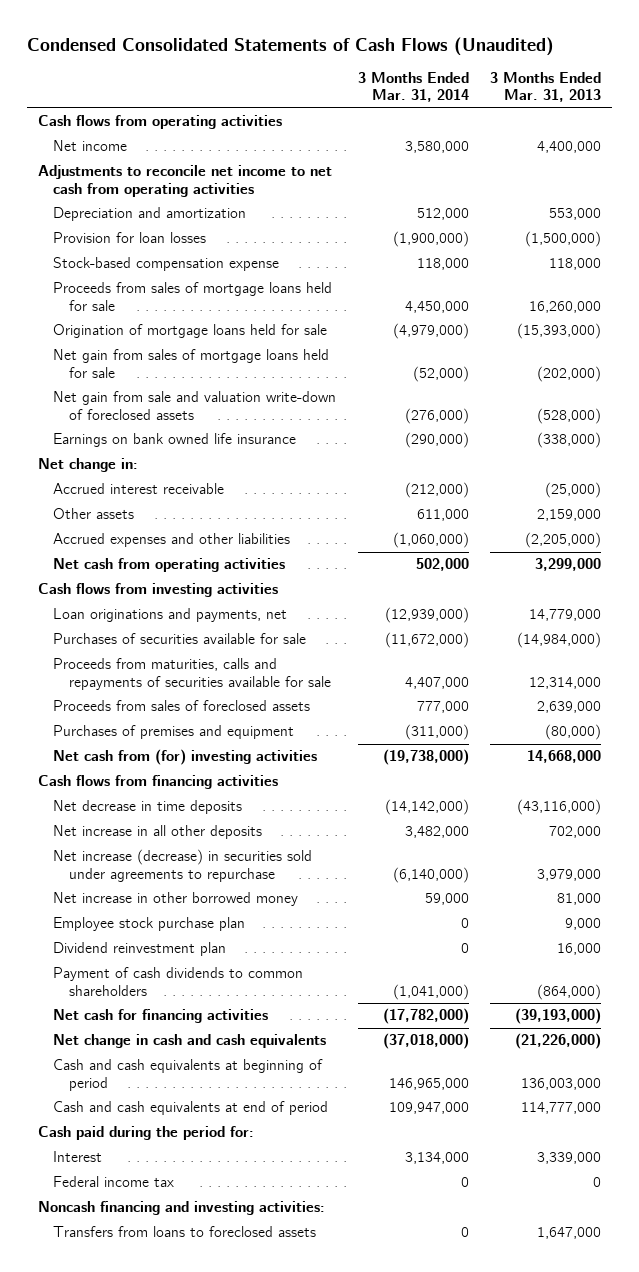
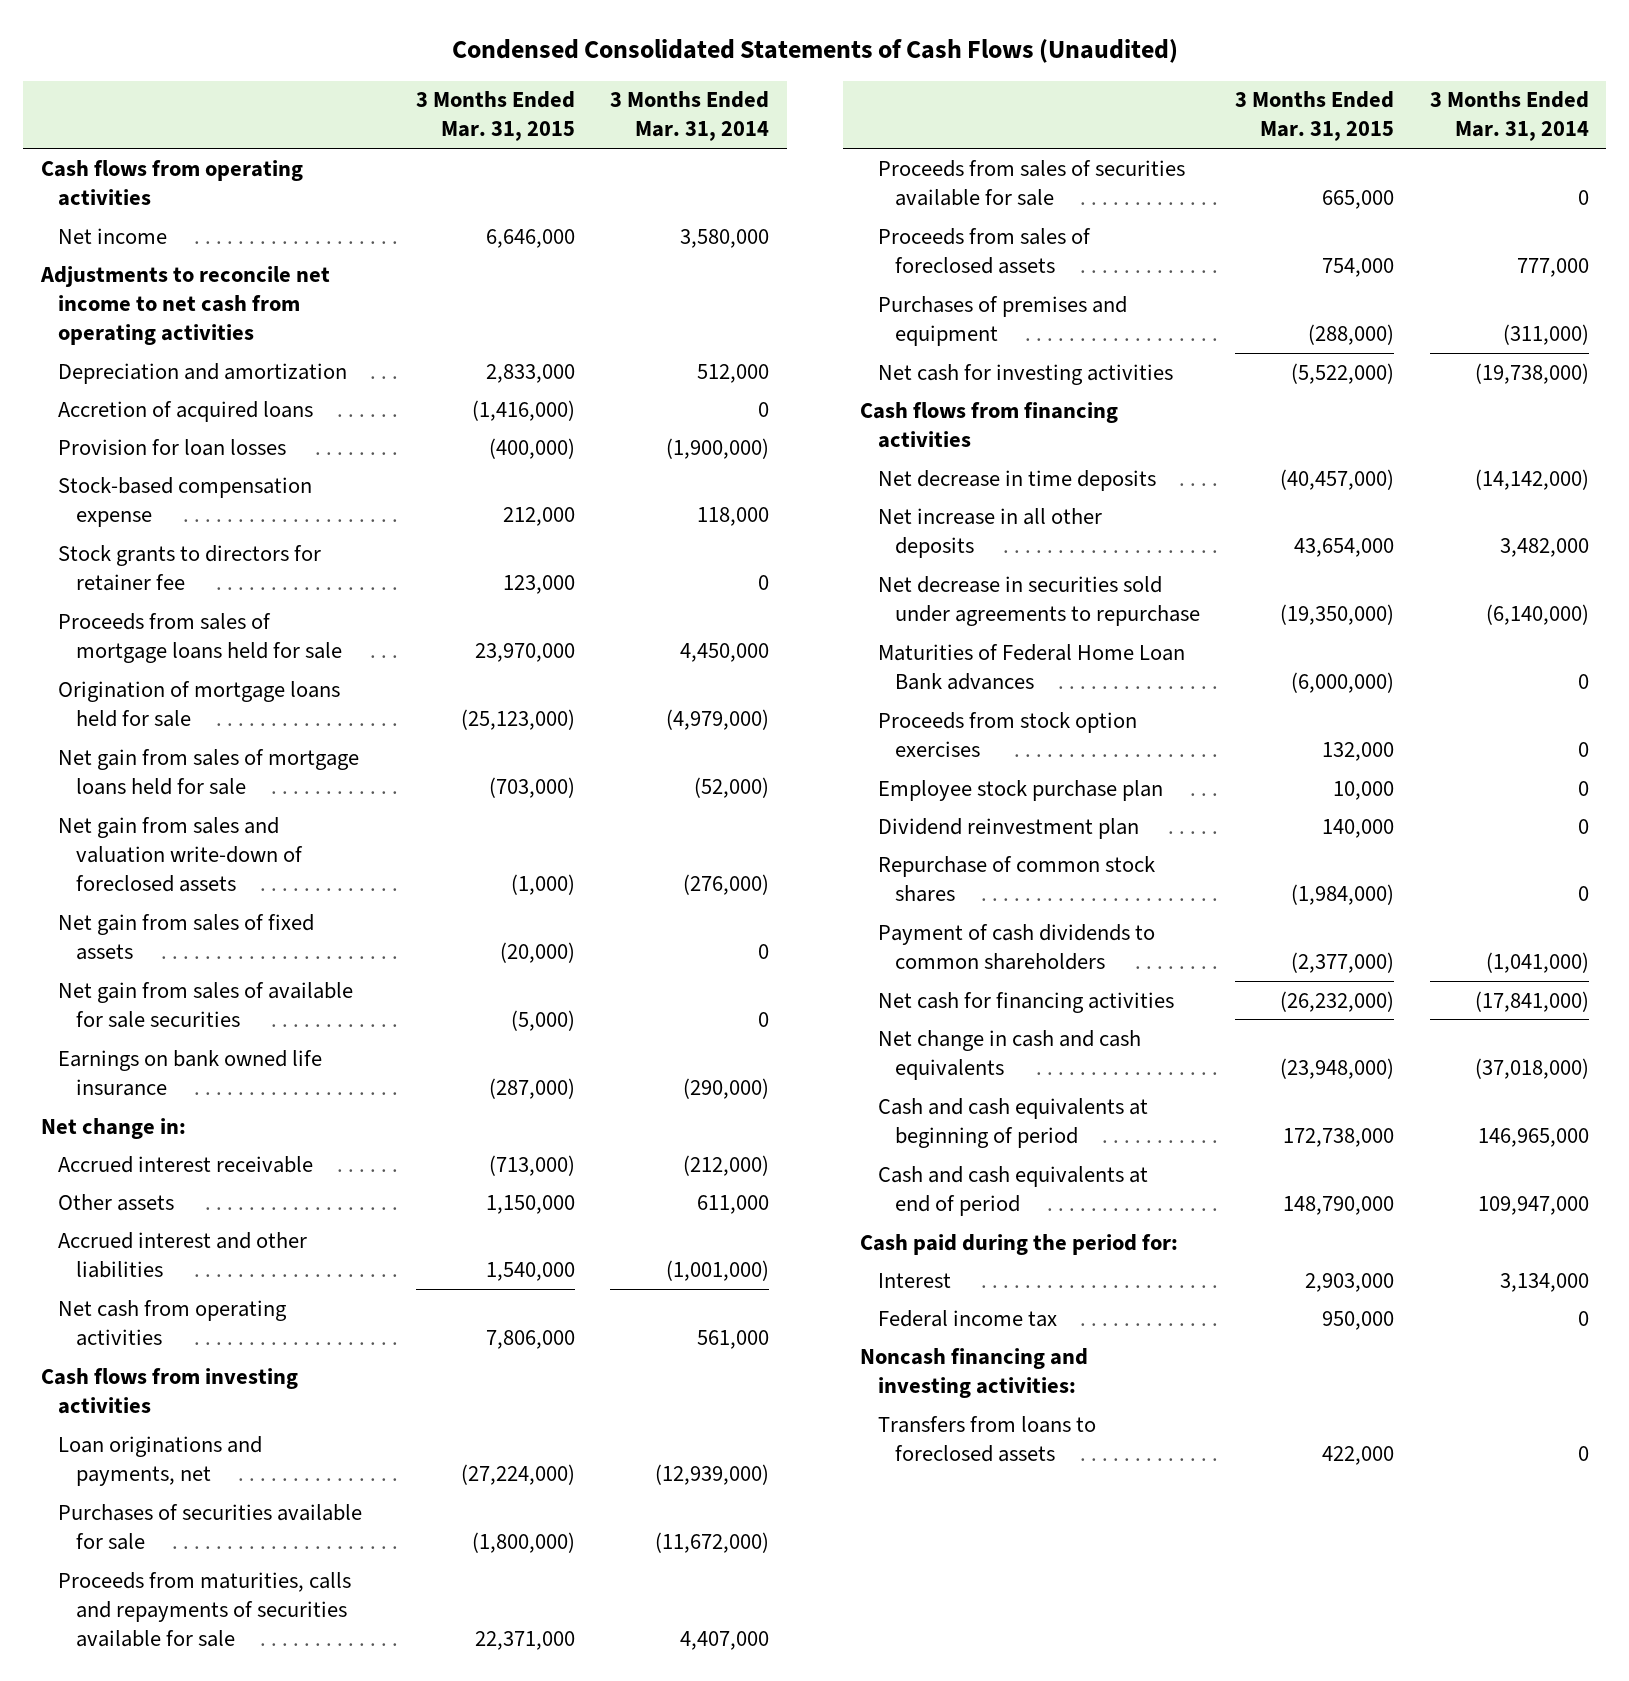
- | 3 Months Ended Mar. 31, 2014 | 3 Months Ended Mar. 31, 2013
+ | 3 Months Ended Mar. 31, 2015 | 3 Months Ended Mar. 31, 2014
+ Accretion of acquired loans | (1,416,000) | 0
+ Stock grants to directors for retainer fee | 123,000 | 0
- Net gain from sale and valuation write-down of foreclosed assets | (276,000) | (528,000)
+ Net gain from sales and valuation write-down of foreclosed assets | (1,000) | (276,000)
+ Net gain from sales of fixed assets | (20,000) | 0
+ Net gain from sales of available for sale securities | (5,000) | 0
- Accrued expenses and other liabilities | (1,060,000) | (2,205,000)
- Net cash from operating activities | 502,000 | 3,299,000
+ Accrued interest and other liabilities | 1,540,000 | (1,001,000)
+ Net cash from operating activities | 7,806,000 | 561,000
+ Proceeds from sales of securities available for sale | 665,000 | 0
- Net cash from (for) investing activities | (19,738,000) | 14,668,000
+ Net cash for investing activities | (5,522,000) | (19,738,000)
- Net increase (decrease) in securities sold under agreements to repurchase | (6,140,000) | 3,979,000
- Net increase in other borrowed money | 59,000 | 81,000
+ Net decrease in securities sold under agreements to repurchase | (19,350,000) | (6,140,000)
+ Maturities of Federal Home Loan Bank advances | (6,000,000) | 0
+ Proceeds from stock option exercises | 132,000 | 0
+ Repurchase of common stock shares | (1,984,000) | 0
- Net cash for financing activities | (17,782,000) | (39,193,000)
+ Net cash for financing activities | (26,232,000) | (17,841,000)

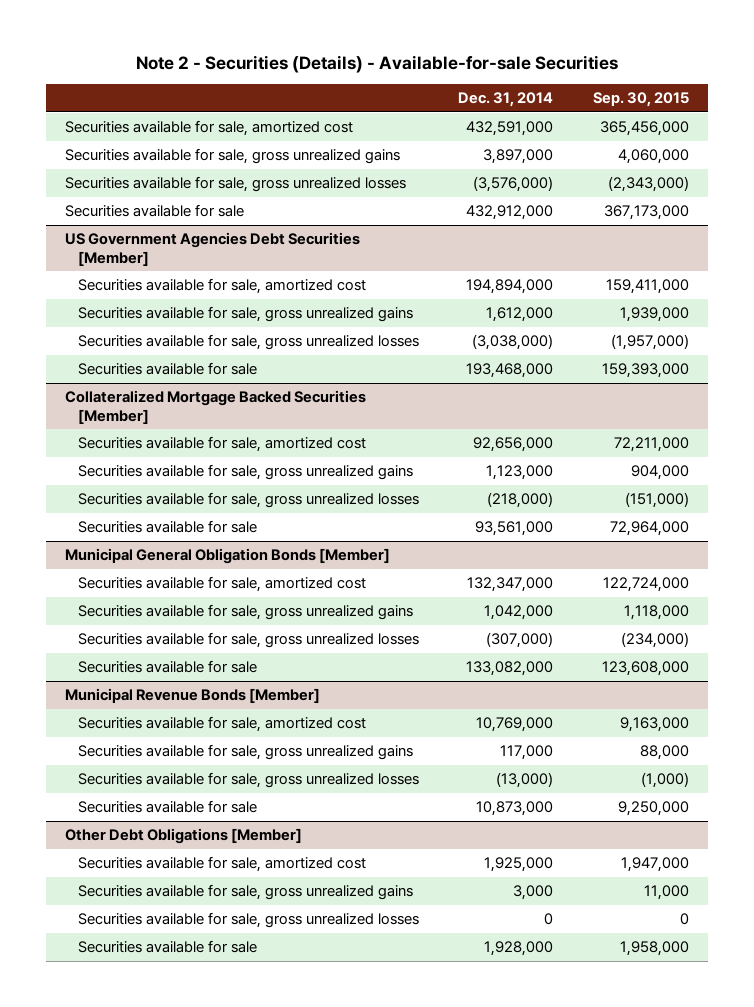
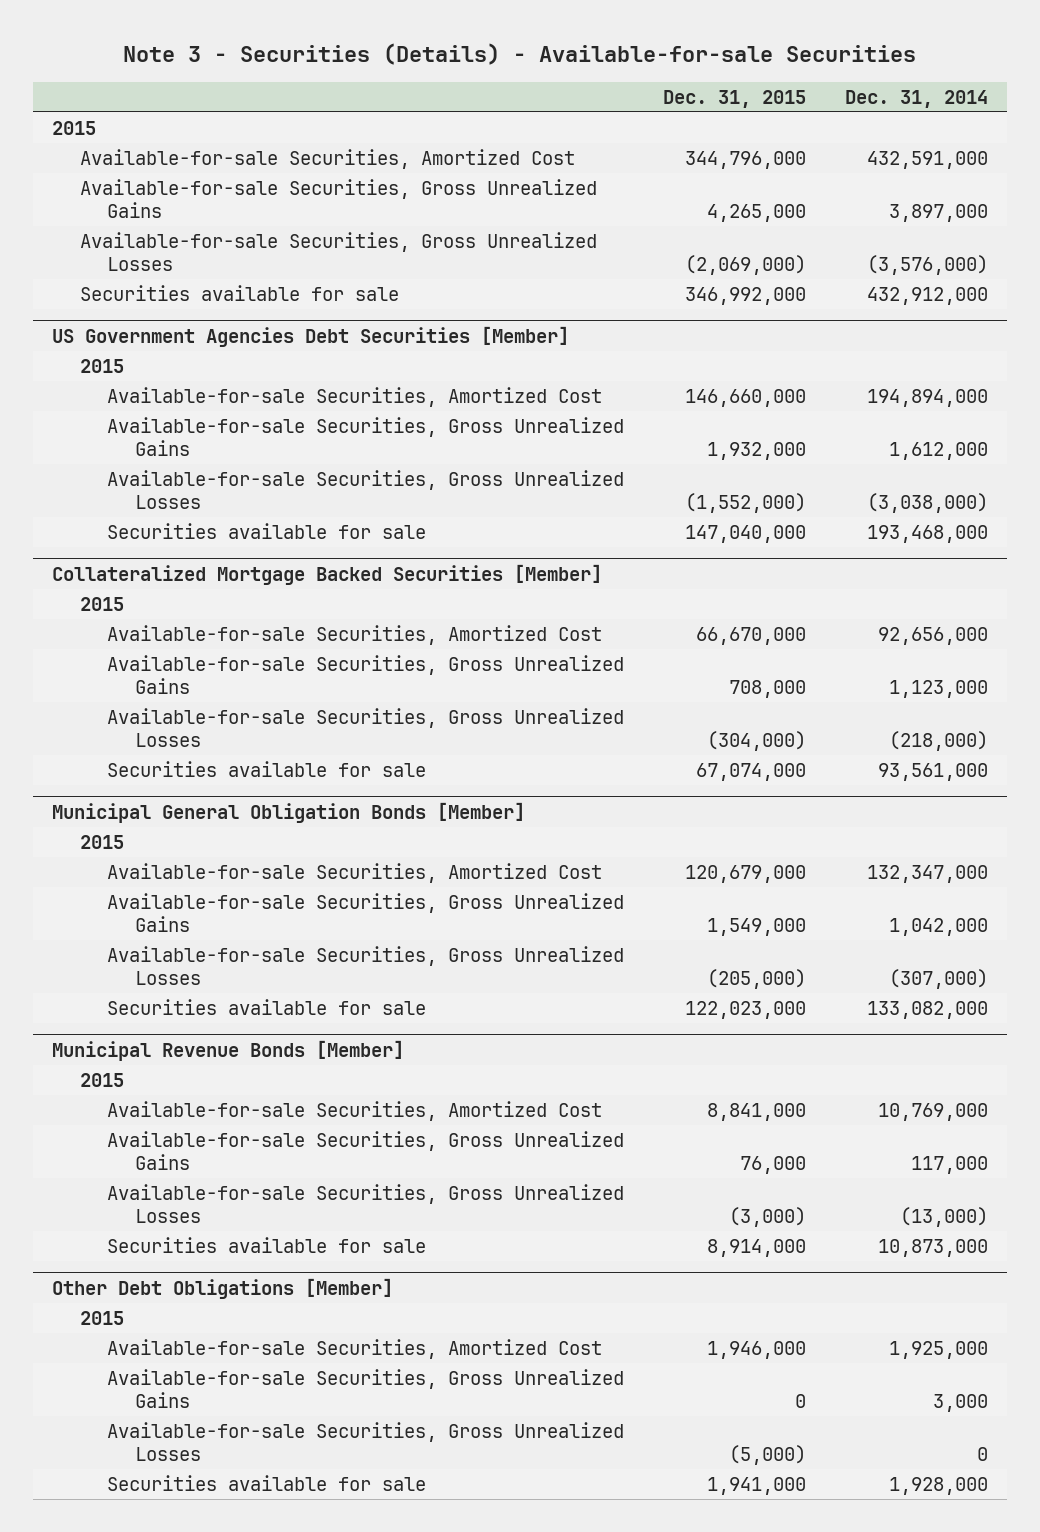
- Note 2 - Securities (Details) - Available-for-sale Securities
+ Note 3 - Securities (Details) - Available-for-sale Securities
- | Dec. 31, 2014 | Sep. 30, 2015
+ | Dec. 31, 2015 | Dec. 31, 2014
- Securities available for sale, amortized cost | 432,591,000 | 365,456,000
- Securities available for sale, gross unrealized gains | 3,897,000 | 4,060,000
- Securities available for sale, gross unrealized losses | (3,576,000) | (2,343,000)
+ 2015
+ Available-for-sale Securities, Amortized Cost | 344,796,000 | 432,591,000
+ Available-for-sale Securities, Gross Unrealized Gains | 4,265,000 | 3,897,000
+ Available-for-sale Securities, Gross Unrealized Losses | (2,069,000) | (3,576,000)
@ US Government Agencies Debt Securities [Member]
- Securities available for sale, amortized cost | 194,894,000 | 159,411,000
- Securities available for sale, gross unrealized gains | 1,612,000 | 1,939,000
- Securities available for sale, gross unrealized losses | (3,038,000) | (1,957,000)
+ 2015
+ Available-for-sale Securities, Amortized Cost | 146,660,000 | 194,894,000
+ Available-for-sale Securities, Gross Unrealized Gains | 1,932,000 | 1,612,000
+ Available-for-sale Securities, Gross Unrealized Losses | (1,552,000) | (3,038,000)
@ Collateralized Mortgage Backed Securities [Member]
- Securities available for sale, amortized cost | 92,656,000 | 72,211,000
- Securities available for sale, gross unrealized gains | 1,123,000 | 904,000
- Securities available for sale, gross unrealized losses | (218,000) | (151,000)
+ 2015
+ Available-for-sale Securities, Amortized Cost | 66,670,000 | 92,656,000
+ Available-for-sale Securities, Gross Unrealized Gains | 708,000 | 1,123,000
+ Available-for-sale Securities, Gross Unrealized Losses | (304,000) | (218,000)
@ Municipal General Obligation Bonds [Member]
- Securities available for sale, amortized cost | 132,347,000 | 122,724,000
- Securities available for sale, gross unrealized gains | 1,042,000 | 1,118,000
- Securities available for sale, gross unrealized losses | (307,000) | (234,000)
+ 2015
+ Available-for-sale Securities, Amortized Cost | 120,679,000 | 132,347,000
+ Available-for-sale Securities, Gross Unrealized Gains | 1,549,000 | 1,042,000
+ Available-for-sale Securities, Gross Unrealized Losses | (205,000) | (307,000)
@ Municipal Revenue Bonds [Member]
- Securities available for sale, amortized cost | 10,769,000 | 9,163,000
- Securities available for sale, gross unrealized gains | 117,000 | 88,000
- Securities available for sale, gross unrealized losses | (13,000) | (1,000)
+ 2015
+ Available-for-sale Securities, Amortized Cost | 8,841,000 | 10,769,000
+ Available-for-sale Securities, Gross Unrealized Gains | 76,000 | 117,000
+ Available-for-sale Securities, Gross Unrealized Losses | (3,000) | (13,000)
@ Other Debt Obligations [Member]
- Securities available for sale, amortized cost | 1,925,000 | 1,947,000
- Securities available for sale, gross unrealized gains | 3,000 | 11,000
- Securities available for sale, gross unrealized losses | 0 | 0
+ 2015
+ Available-for-sale Securities, Amortized Cost | 1,946,000 | 1,925,000
+ Available-for-sale Securities, Gross Unrealized Gains | 0 | 3,000
+ Available-for-sale Securities, Gross Unrealized Losses | (5,000) | 0

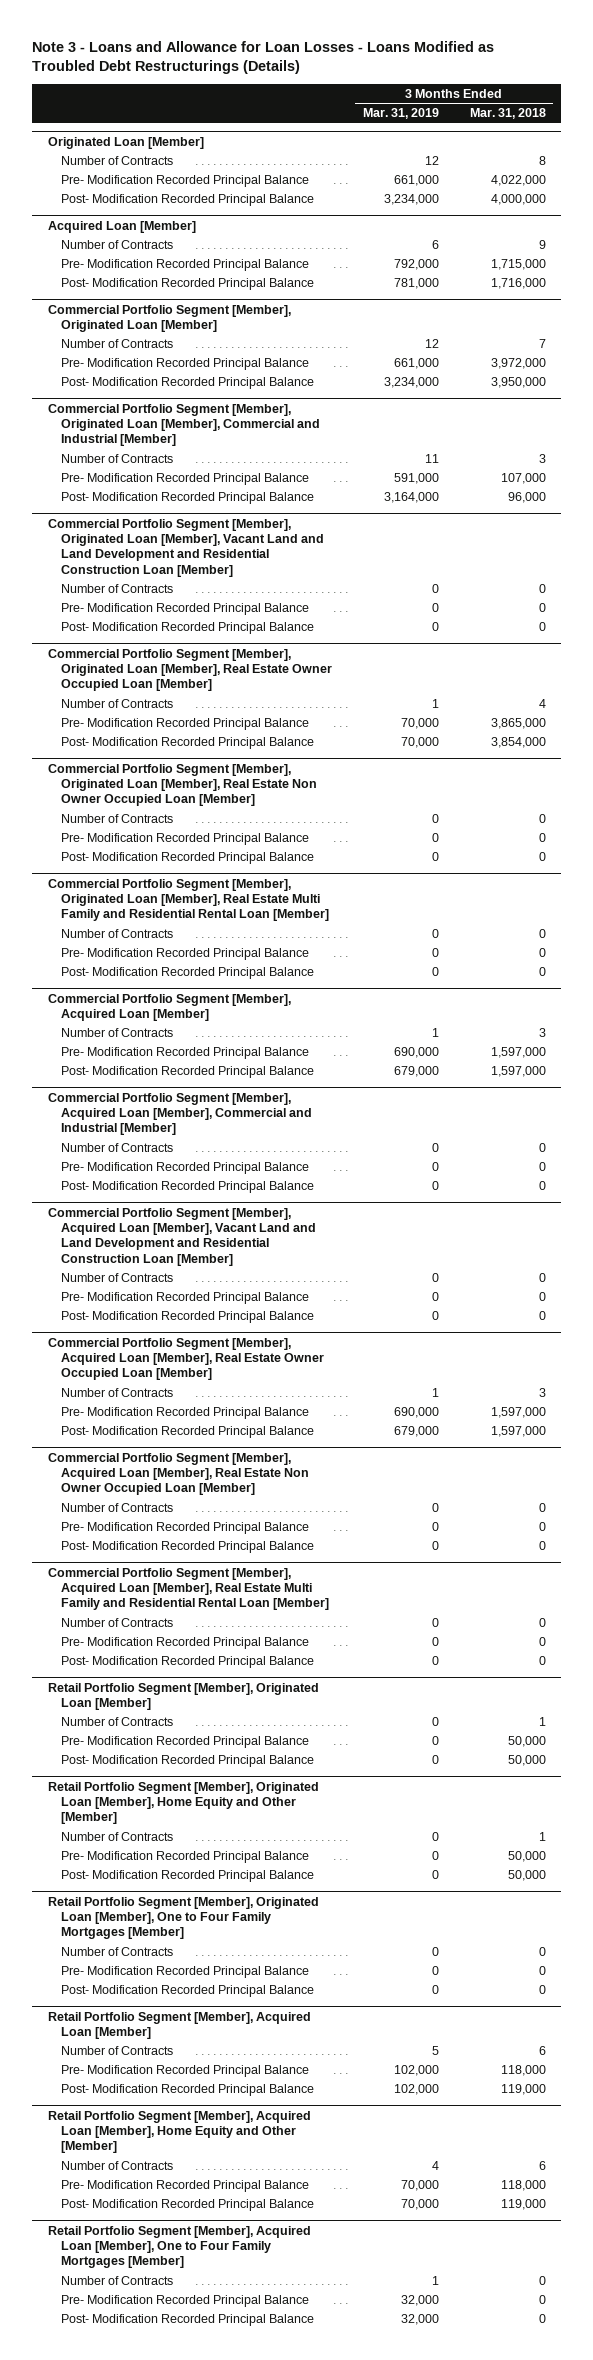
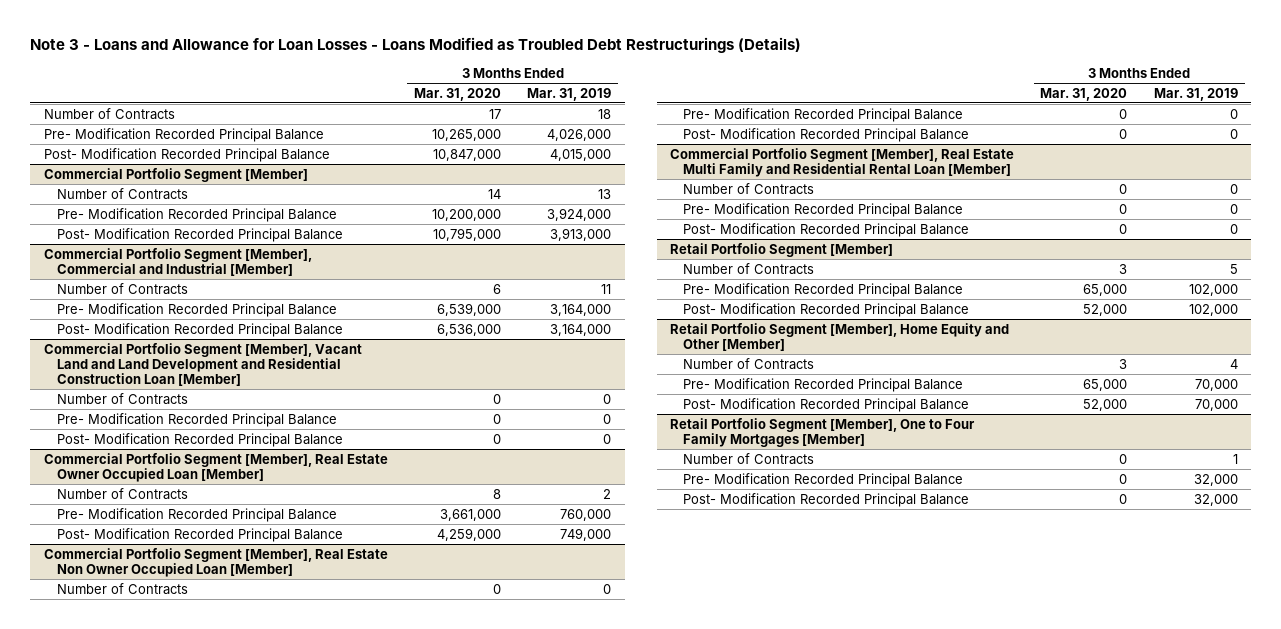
- | 3 Months Ended Mar. 31, 2019 | 3 Months Ended Mar. 31, 2018
+ | 3 Months Ended Mar. 31, 2020 | 3 Months Ended Mar. 31, 2019
- Originated Loan [Member]
- Number of Contracts | 12 | 8
- Pre- Modification Recorded Principal Balance | 661,000 | 4,022,000
- Post- Modification Recorded Principal Balance | 3,234,000 | 4,000,000
- Acquired Loan [Member]
- Number of Contracts | 6 | 9
- Pre- Modification Recorded Principal Balance | 792,000 | 1,715,000
- Post- Modification Recorded Principal Balance | 781,000 | 1,716,000
- Commercial Portfolio Segment [Member], Originated Loan [Member]
- Number of Contracts | 12 | 7
- Pre- Modification Recorded Principal Balance | 661,000 | 3,972,000
- Post- Modification Recorded Principal Balance | 3,234,000 | 3,950,000
- Commercial Portfolio Segment [Member], Originated Loan [Member], Commercial and Industrial [Member]
+ Number of Contracts | 17 | 18
+ Pre- Modification Recorded Principal Balance | 10,265,000 | 4,026,000
+ Post- Modification Recorded Principal Balance | 10,847,000 | 4,015,000
+ Commercial Portfolio Segment [Member]
+ Number of Contracts | 14 | 13
+ Pre- Modification Recorded Principal Balance | 10,200,000 | 3,924,000
+ Post- Modification Recorded Principal Balance | 10,795,000 | 3,913,000
+ Commercial Portfolio Segment [Member], Commercial and Industrial [Member]
- Pre- Modification Recorded Principal Balance | 591,000 | 107,000
+ Pre- Modification Recorded Principal Balance | 6,539,000 | 3,164,000
- Commercial Portfolio Segment [Member], Originated Loan [Member], Vacant Land and Land Development and Residential Construction Loan [Member]
- Number of Contracts | 0 | 0
- Pre- Modification Recorded Principal Balance | 0 | 0
- Post- Modification Recorded Principal Balance | 0 | 0
- Commercial Portfolio Segment [Member], Originated Loan [Member], Real Estate Owner Occupied Loan [Member]
- Number of Contracts | 1 | 4
- Pre- Modification Recorded Principal Balance | 70,000 | 3,865,000
- Post- Modification Recorded Principal Balance | 70,000 | 3,854,000
- Commercial Portfolio Segment [Member], Originated Loan [Member], Real Estate Non Owner Occupied Loan [Member]
- Number of Contracts | 0 | 0
- Pre- Modification Recorded Principal Balance | 0 | 0
- Post- Modification Recorded Principal Balance | 0 | 0
- Commercial Portfolio Segment [Member], Originated Loan [Member], Real Estate Multi Family and Residential Rental Loan [Member]
- Number of Contracts | 0 | 0
- Pre- Modification Recorded Principal Balance | 0 | 0
- Post- Modification Recorded Principal Balance | 0 | 0
- Commercial Portfolio Segment [Member], Acquired Loan [Member]
- Number of Contracts | 1 | 3
- Pre- Modification Recorded Principal Balance | 690,000 | 1,597,000
- Post- Modification Recorded Principal Balance | 679,000 | 1,597,000
- Commercial Portfolio Segment [Member], Acquired Loan [Member], Commercial and Industrial [Member]
- Number of Contracts | 0 | 0
- Pre- Modification Recorded Principal Balance | 0 | 0
- Post- Modification Recorded Principal Balance | 0 | 0
- Commercial Portfolio Segment [Member], Acquired Loan [Member], Vacant Land and Land Development and Residential Construction Loan [Member]
- Number of Contracts | 0 | 0
- Pre- Modification Recorded Principal Balance | 0 | 0
- Post- Modification Recorded Principal Balance | 0 | 0
- Commercial Portfolio Segment [Member], Acquired Loan [Member], Real Estate Owner Occupied Loan [Member]
- Number of Contracts | 1 | 3
- Pre- Modification Recorded Principal Balance | 690,000 | 1,597,000
- Post- Modification Recorded Principal Balance | 679,000 | 1,597,000
- Commercial Portfolio Segment [Member], Acquired Loan [Member], Real Estate Non Owner Occupied Loan [Member]
- Number of Contracts | 0 | 0
- Pre- Modification Recorded Principal Balance | 0 | 0
- Post- Modification Recorded Principal Balance | 0 | 0
- Commercial Portfolio Segment [Member], Acquired Loan [Member], Real Estate Multi Family and Residential Rental Loan [Member]
- Number of Contracts | 0 | 0
- Pre- Modification Recorded Principal Balance | 0 | 0
- Post- Modification Recorded Principal Balance | 0 | 0
- Retail Portfolio Segment [Member], Originated Loan [Member]
+ Commercial Portfolio Segment [Member], Vacant Land and Land Development and Residential Construction Loan [Member]
- Retail Portfolio Segment [Member], Originated Loan [Member], Home Equity and Other [Member]
+ Commercial Portfolio Segment [Member], Real Estate Owner Occupied Loan [Member]
+ Number of Contracts | 8 | 2
+ Pre- Modification Recorded Principal Balance | 3,661,000 | 760,000
+ Post- Modification Recorded Principal Balance | 4,259,000 | 749,000
+ Commercial Portfolio Segment [Member], Real Estate Non Owner Occupied Loan [Member]
- Retail Portfolio Segment [Member], Originated Loan [Member], One to Four Family Mortgages [Member]
+ Commercial Portfolio Segment [Member], Real Estate Multi Family and Residential Rental Loan [Member]
- Retail Portfolio Segment [Member], Acquired Loan [Member]
+ Retail Portfolio Segment [Member]
- Retail Portfolio Segment [Member], Acquired Loan [Member], Home Equity and Other [Member]
+ Retail Portfolio Segment [Member], Home Equity and Other [Member]
- Retail Portfolio Segment [Member], Acquired Loan [Member], One to Four Family Mortgages [Member]
+ Retail Portfolio Segment [Member], One to Four Family Mortgages [Member]

